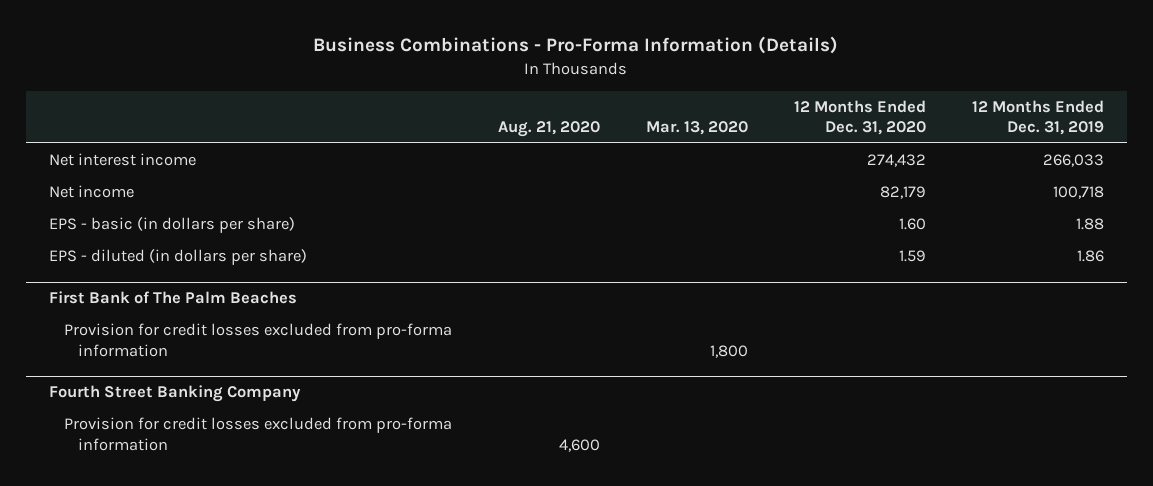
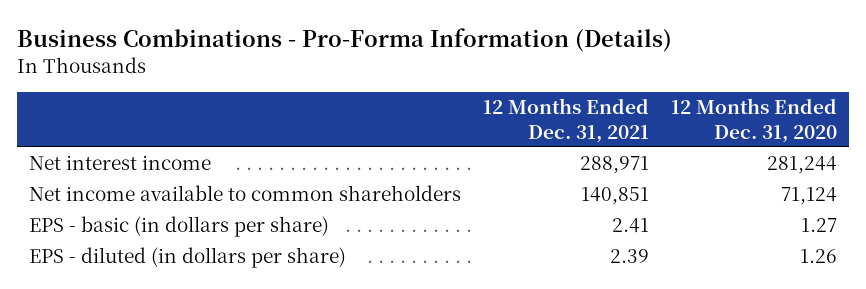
- | Aug. 21, 2020 | Mar. 13, 2020 | 12 Months Ended Dec. 31, 2020 | 12 Months Ended Dec. 31, 2019
+ | 12 Months Ended Dec. 31, 2021 | 12 Months Ended Dec. 31, 2020
- Net interest income | | | 274,432 | 266,033
- Net income | | | 82,179 | 100,718
- EPS - basic (in dollars per share) | | | 1.60 | 1.88
- EPS - diluted (in dollars per share) | | | 1.59 | 1.86
- First Bank of The Palm Beaches
- Provision for credit losses excluded from pro-forma information | | 1,800 | |
- Fourth Street Banking Company
- Provision for credit losses excluded from pro-forma information | 4,600 | | |
+ Net interest income | 288,971 | 281,244
+ Net income available to common shareholders | 140,851 | 71,124
+ EPS - basic (in dollars per share) | 2.41 | 1.27
+ EPS - diluted (in dollars per share) | 2.39 | 1.26

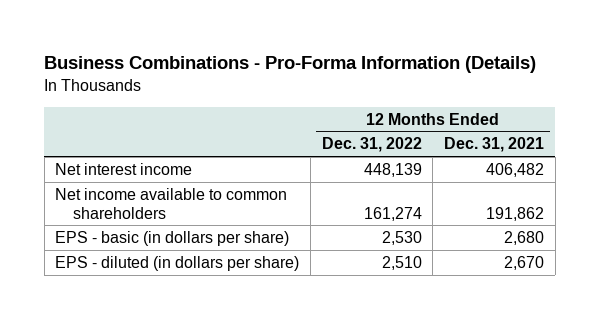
- | 12 Months Ended Dec. 31, 2021 | 12 Months Ended Dec. 31, 2020
+ | 12 Months Ended Dec. 31, 2022 | 12 Months Ended Dec. 31, 2021
- Net interest income | 288,971 | 281,244
- Net income available to common shareholders | 140,851 | 71,124
- EPS - basic (in dollars per share) | 2.41 | 1.27
- EPS - diluted (in dollars per share) | 2.39 | 1.26
+ Net interest income | 448,139 | 406,482
+ Net income available to common shareholders | 161,274 | 191,862
+ EPS - basic (in dollars per share) | 2,530 | 2,680
+ EPS - diluted (in dollars per share) | 2,510 | 2,670

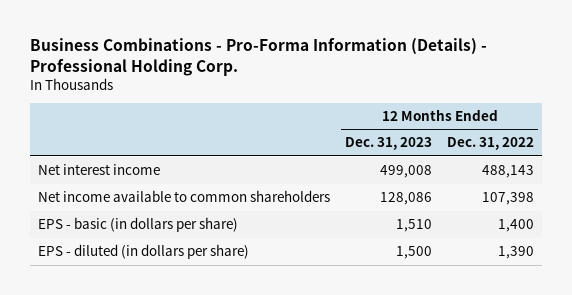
- Business Combinations - Pro-Forma Information (Details)
+ Business Combinations - Pro-Forma Information (Details) - Professional Holding Corp.
- | 12 Months Ended Dec. 31, 2022 | 12 Months Ended Dec. 31, 2021
+ | 12 Months Ended Dec. 31, 2023 | 12 Months Ended Dec. 31, 2022
- Net interest income | 448,139 | 406,482
- Net income available to common shareholders | 161,274 | 191,862
- EPS - basic (in dollars per share) | 2,530 | 2,680
- EPS - diluted (in dollars per share) | 2,510 | 2,670
+ Net interest income | 499,008 | 488,143
+ Net income available to common shareholders | 128,086 | 107,398
+ EPS - basic (in dollars per share) | 1,510 | 1,400
+ EPS - diluted (in dollars per share) | 1,500 | 1,390

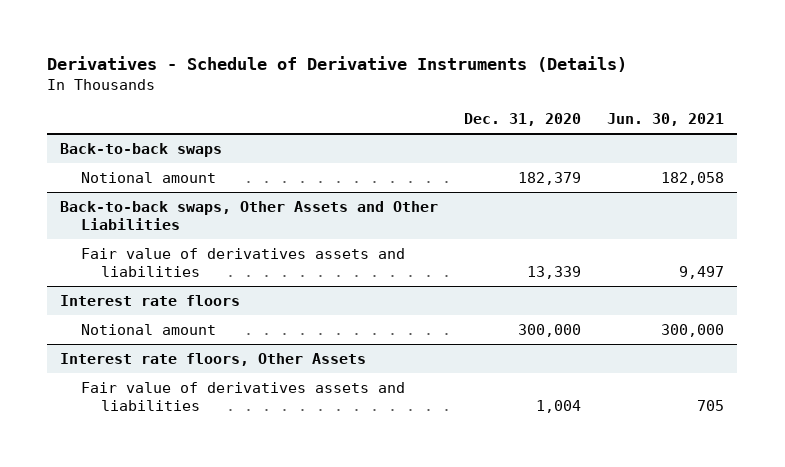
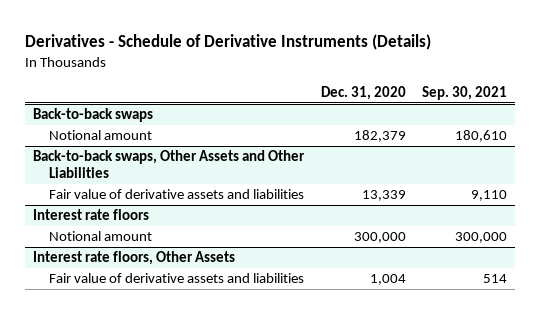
- | Dec. 31, 2020 | Jun. 30, 2021
+ | Dec. 31, 2020 | Sep. 30, 2021
@ Back-to-back swaps, Other Assets and Other Liabilities
- Fair value of derivatives assets and liabilities | 13,339 | 9,497
+ Fair value of derivative assets and liabilities | 13,339 | 9,110
@ Interest rate floors, Other Assets
- Fair value of derivatives assets and liabilities | 1,004 | 705
+ Fair value of derivative assets and liabilities | 1,004 | 514

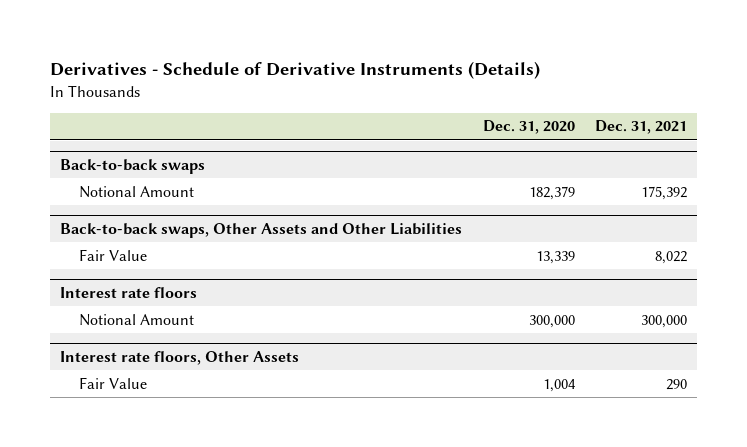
- | Dec. 31, 2020 | Sep. 30, 2021
+ | Dec. 31, 2020 | Dec. 31, 2021
@ Back-to-back swaps
- Notional amount | 182,379 | 180,610
+ Notional Amount | 182,379 | 175,392
@ Back-to-back swaps, Other Assets and Other Liabilities
- Fair value of derivative assets and liabilities | 13,339 | 9,110
+ Fair Value | 13,339 | 8,022
@ Interest rate floors
- Notional amount | 300,000 | 300,000
+ Notional Amount | 300,000 | 300,000
@ Interest rate floors, Other Assets
- Fair value of derivative assets and liabilities | 1,004 | 514
+ Fair Value | 1,004 | 290

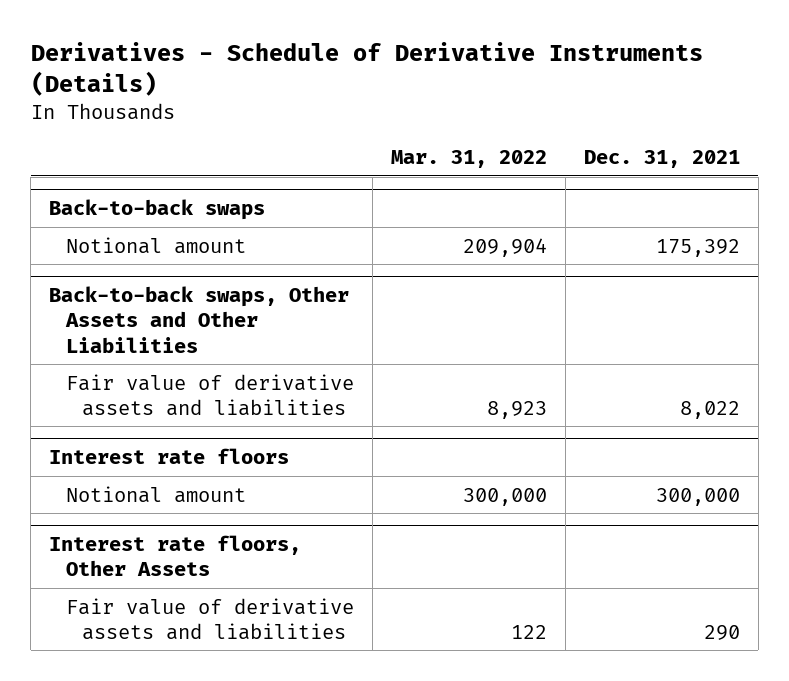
- | Dec. 31, 2020 | Dec. 31, 2021
+ | Mar. 31, 2022 | Dec. 31, 2021
@ Back-to-back swaps
- Notional Amount | 182,379 | 175,392
+ Notional amount | 209,904 | 175,392
@ Back-to-back swaps, Other Assets and Other Liabilities
- Fair Value | 13,339 | 8,022
+ Fair value of derivative assets and liabilities | 8,923 | 8,022
@ Interest rate floors
- Notional Amount | 300,000 | 300,000
+ Notional amount | 300,000 | 300,000
@ Interest rate floors, Other Assets
- Fair Value | 1,004 | 290
+ Fair value of derivative assets and liabilities | 122 | 290

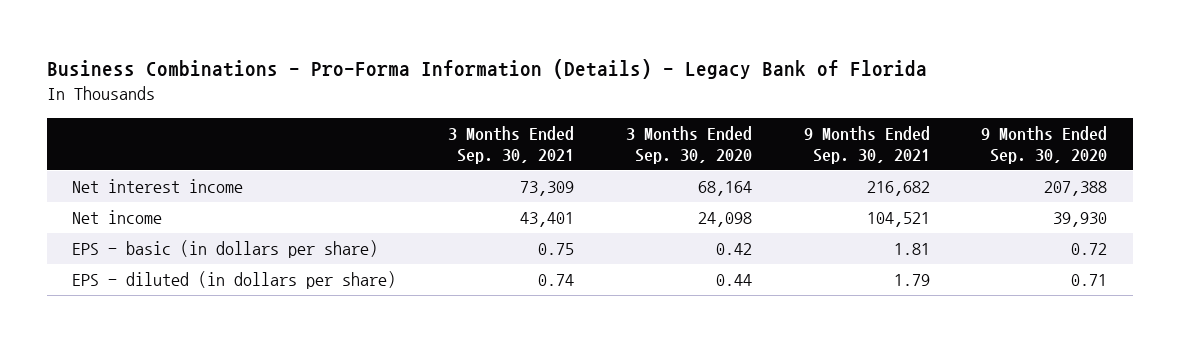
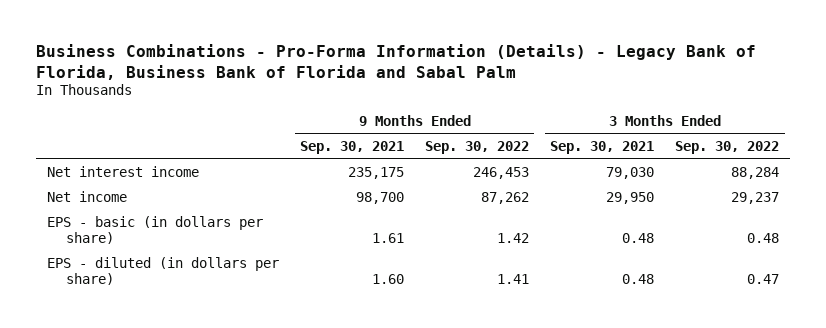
- Business Combinations - Pro-Forma Information (Details) - Legacy Bank of Florida
+ Business Combinations - Pro-Forma Information (Details) - Legacy Bank of Florida, Business Bank of Florida and Sabal Palm
- | 3 Months Ended Sep. 30, 2021 | 3 Months Ended Sep. 30, 2020 | 9 Months Ended Sep. 30, 2021 | 9 Months Ended Sep. 30, 2020
+ | 9 Months Ended Sep. 30, 2021 | 9 Months Ended Sep. 30, 2022 | 3 Months Ended Sep. 30, 2021 | 3 Months Ended Sep. 30, 2022
- Net interest income | 73,309 | 68,164 | 216,682 | 207,388
- Net income | 43,401 | 24,098 | 104,521 | 39,930
- EPS - basic (in dollars per share) | 0.75 | 0.42 | 1.81 | 0.72
- EPS - diluted (in dollars per share) | 0.74 | 0.44 | 1.79 | 0.71
+ Net interest income | 235,175 | 246,453 | 79,030 | 88,284
+ Net income | 98,700 | 87,262 | 29,950 | 29,237
+ EPS - basic (in dollars per share) | 1.61 | 1.42 | 0.48 | 0.48
+ EPS - diluted (in dollars per share) | 1.60 | 1.41 | 0.48 | 0.47

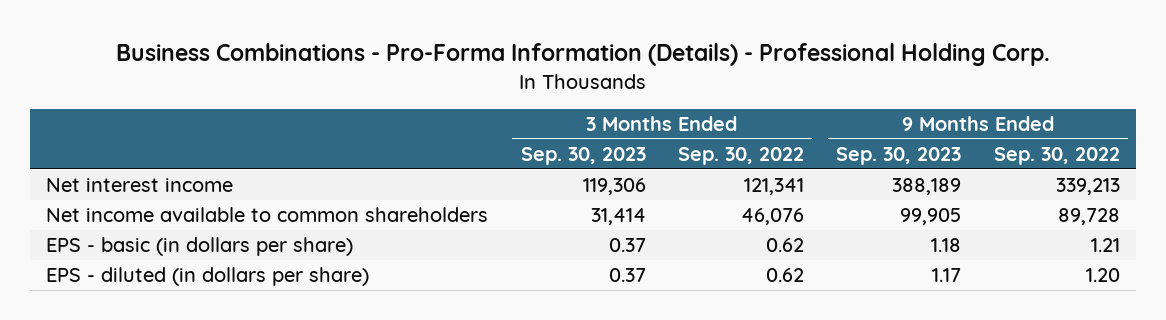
- Business Combinations - Pro-Forma Information (Details) - Legacy Bank of Florida, Business Bank of Florida and Sabal Palm
+ Business Combinations - Pro-Forma Information (Details) - Professional Holding Corp.
- | 9 Months Ended Sep. 30, 2021 | 9 Months Ended Sep. 30, 2022 | 3 Months Ended Sep. 30, 2021 | 3 Months Ended Sep. 30, 2022
+ | 3 Months Ended Sep. 30, 2023 | 3 Months Ended Sep. 30, 2022 | 9 Months Ended Sep. 30, 2023 | 9 Months Ended Sep. 30, 2022
- Net interest income | 235,175 | 246,453 | 79,030 | 88,284
- Net income | 98,700 | 87,262 | 29,950 | 29,237
- EPS - basic (in dollars per share) | 1.61 | 1.42 | 0.48 | 0.48
- EPS - diluted (in dollars per share) | 1.60 | 1.41 | 0.48 | 0.47
+ Net interest income | 119,306 | 121,341 | 388,189 | 339,213
+ Net income available to common shareholders | 31,414 | 46,076 | 99,905 | 89,728
+ EPS - basic (in dollars per share) | 0.37 | 0.62 | 1.18 | 1.21
+ EPS - diluted (in dollars per share) | 0.37 | 0.62 | 1.17 | 1.20

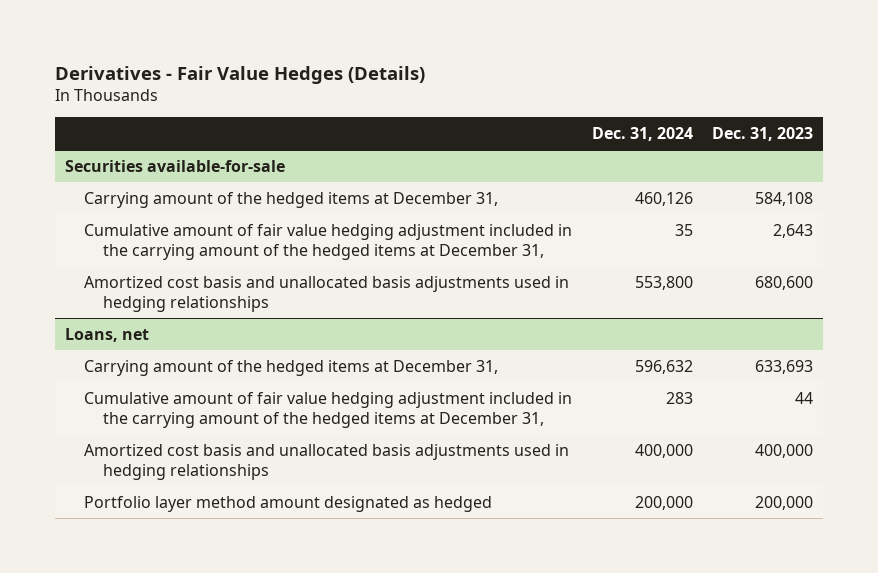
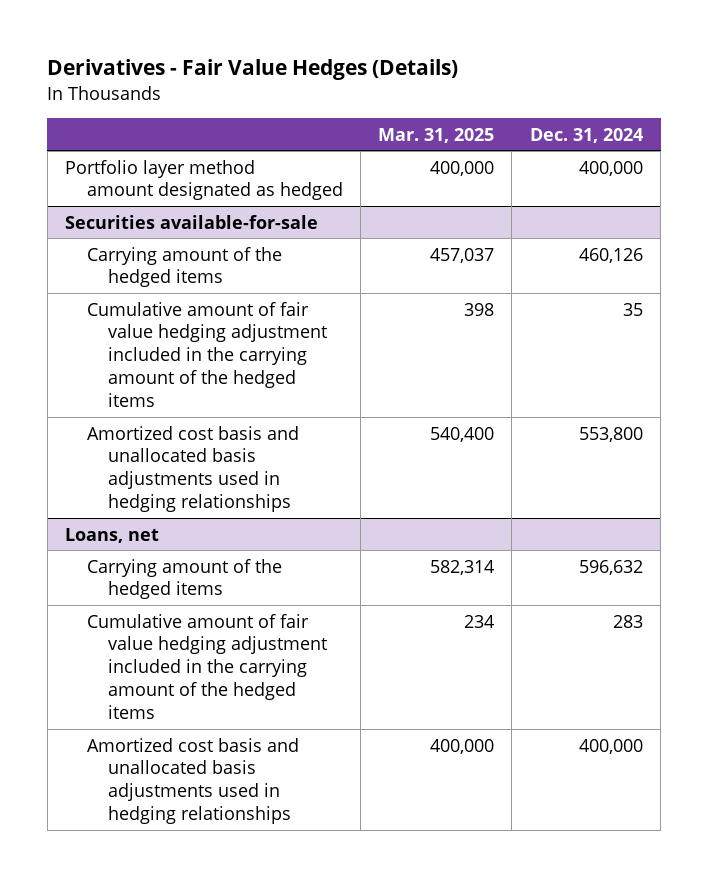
- | Dec. 31, 2024 | Dec. 31, 2023
+ | Mar. 31, 2025 | Dec. 31, 2024
+ Portfolio layer method amount designated as hedged | 400,000 | 400,000
@ Securities available-for-sale
- Carrying amount of the hedged items at December 31, | 460,126 | 584,108
- Cumulative amount of fair value hedging adjustment included in the carrying amount of the hedged items at December 31, | 35 | 2,643
+ Carrying amount of the hedged items | 457,037 | 460,126
+ Cumulative amount of fair value hedging adjustment included in the carrying amount of the hedged items | 398 | 35
@ Loans, net
- Carrying amount of the hedged items at December 31, | 596,632 | 633,693
- Cumulative amount of fair value hedging adjustment included in the carrying amount of the hedged items at December 31, | 283 | 44
+ Carrying amount of the hedged items | 582,314 | 596,632
+ Cumulative amount of fair value hedging adjustment included in the carrying amount of the hedged items | 234 | 283
- Portfolio layer method amount designated as hedged | 200,000 | 200,000

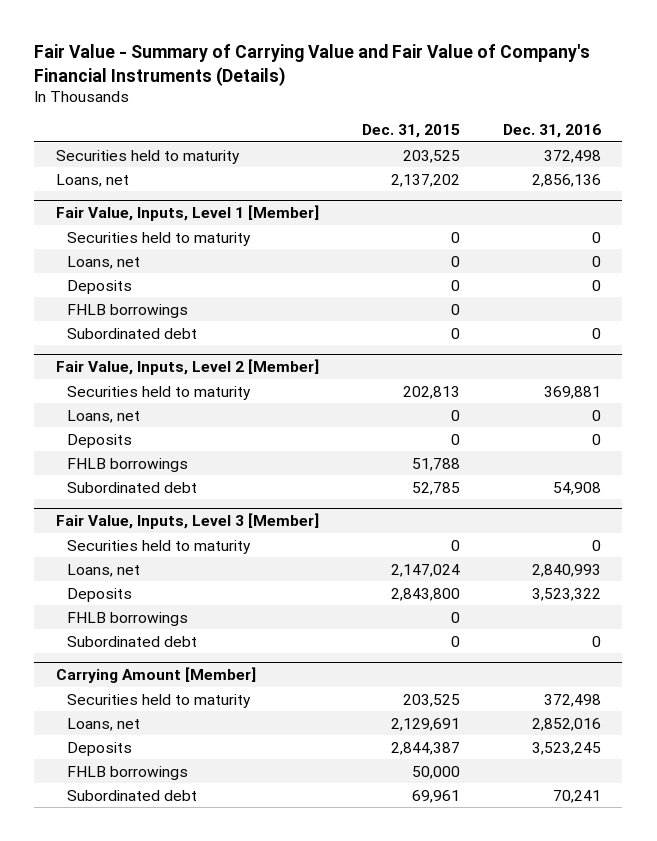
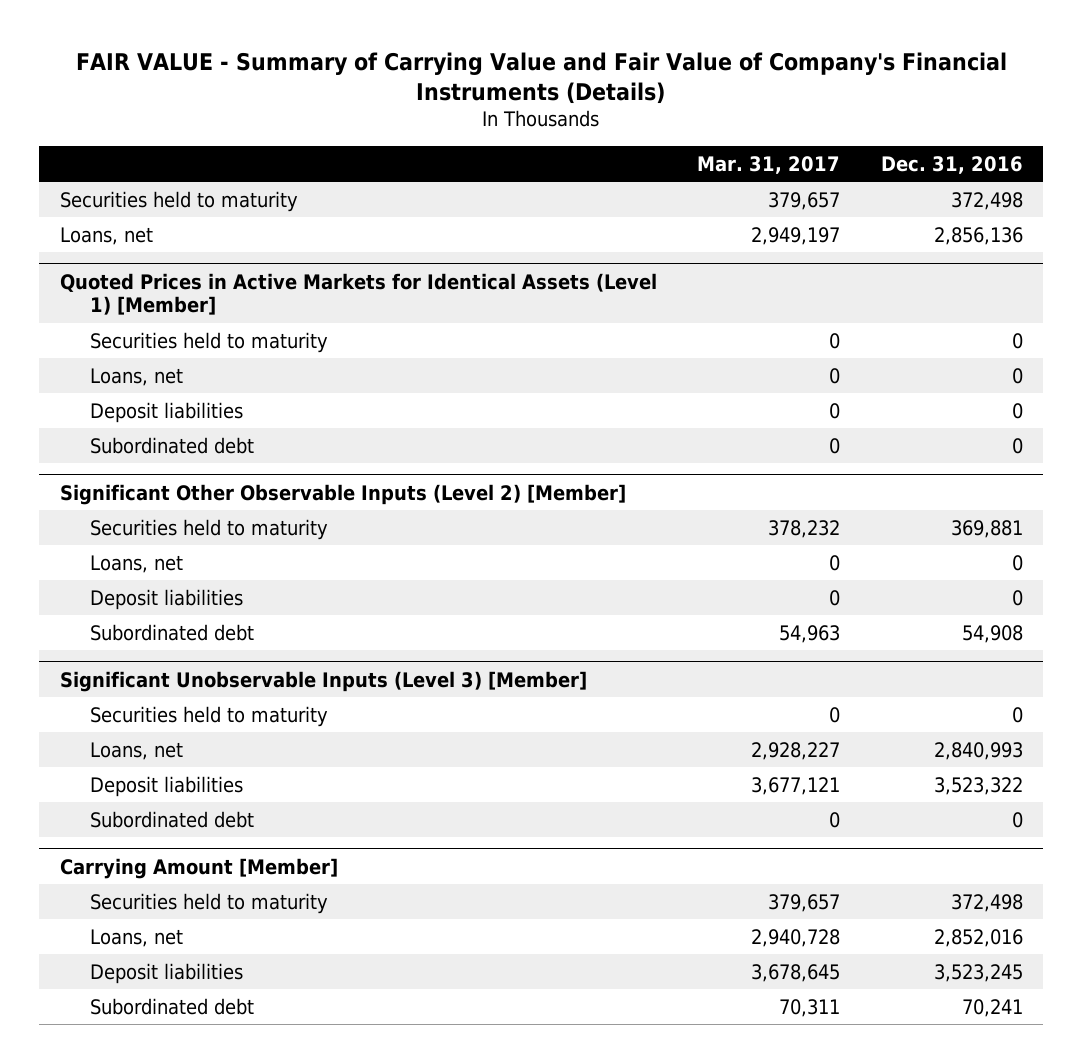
- Fair Value - Summary of Carrying Value and Fair Value of Company's Financial Instruments (Details)
+ FAIR VALUE - Summary of Carrying Value and Fair Value of Company's Financial Instruments (Details)
- | Dec. 31, 2015 | Dec. 31, 2016
+ | Mar. 31, 2017 | Dec. 31, 2016
- Fair Value, Inputs, Level 1 [Member]
+ Quoted Prices in Active Markets for Identical Assets (Level 1) [Member]
- Deposits | 0 | 0
- FHLB borrowings | 0 |
+ Deposit liabilities | 0 | 0
- Fair Value, Inputs, Level 2 [Member]
+ Significant Other Observable Inputs (Level 2) [Member]
- Deposits | 0 | 0
- FHLB borrowings | 51,788 |
+ Deposit liabilities | 0 | 0
- Fair Value, Inputs, Level 3 [Member]
+ Significant Unobservable Inputs (Level 3) [Member]
- Deposits | 2,843,800 | 3,523,322
- FHLB borrowings | 0 |
+ Deposit liabilities | 3,677,121 | 3,523,322
@ Carrying Amount [Member]
- Deposits | 2,844,387 | 3,523,245
- FHLB borrowings | 50,000 |
+ Deposit liabilities | 3,678,645 | 3,523,245

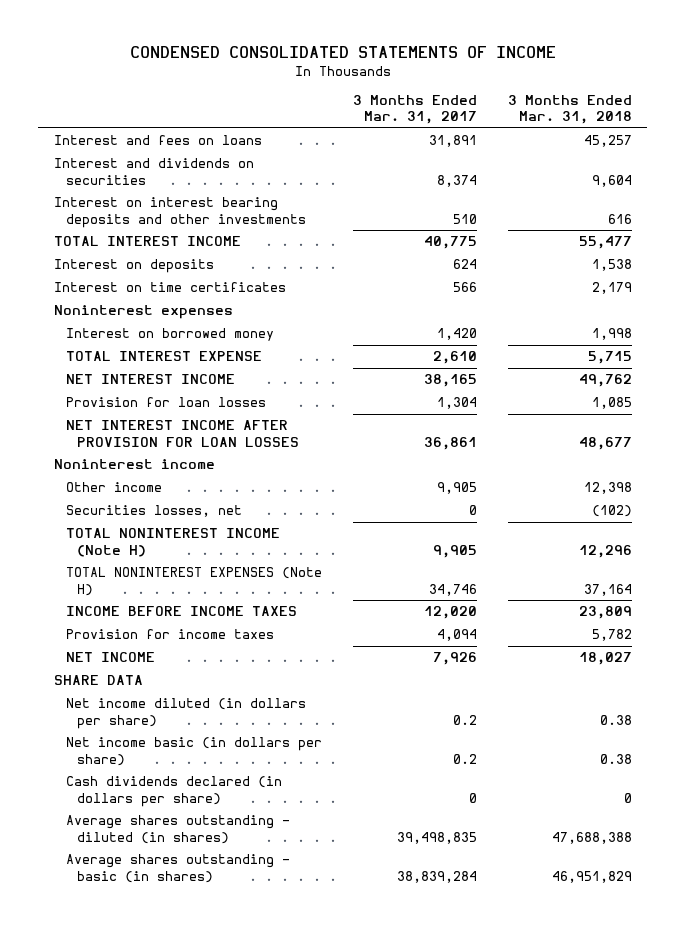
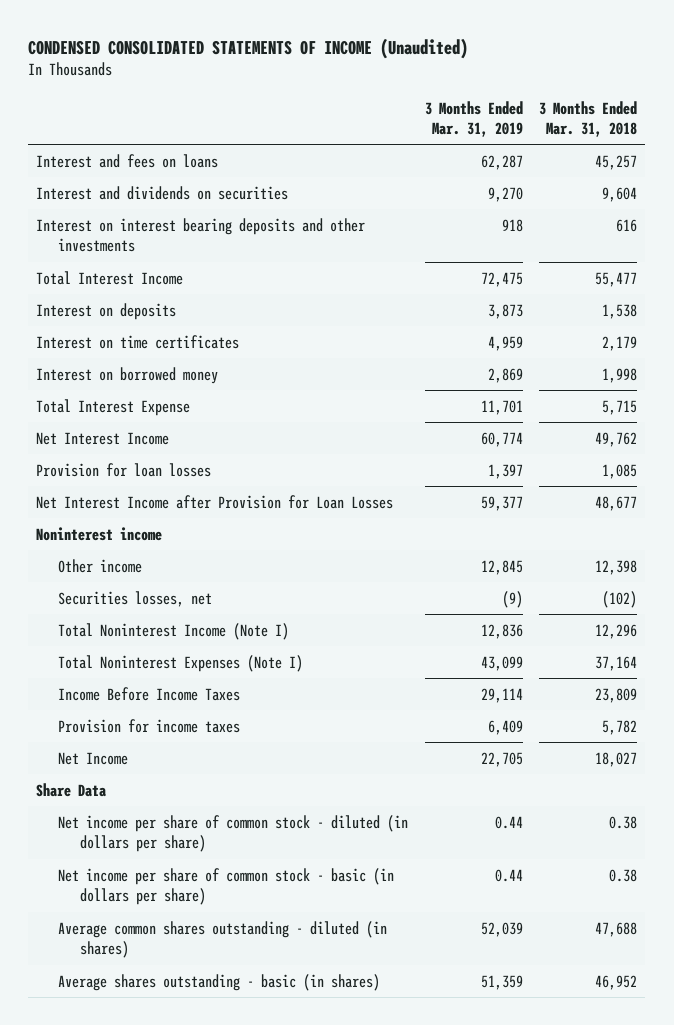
- CONDENSED CONSOLIDATED STATEMENTS OF INCOME
+ CONDENSED CONSOLIDATED STATEMENTS OF INCOME (Unaudited)
- | 3 Months Ended Mar. 31, 2017 | 3 Months Ended Mar. 31, 2018
+ | 3 Months Ended Mar. 31, 2019 | 3 Months Ended Mar. 31, 2018
- TOTAL INTEREST INCOME | 40,775 | 55,477
+ Total Interest Income | 72,475 | 55,477
- Noninterest expenses
- TOTAL INTEREST EXPENSE | 2,610 | 5,715
- NET INTEREST INCOME | 38,165 | 49,762
+ Total Interest Expense | 11,701 | 5,715
+ Net Interest Income | 60,774 | 49,762
- NET INTEREST INCOME AFTER PROVISION FOR LOAN LOSSES | 36,861 | 48,677
+ Net Interest Income after Provision for Loan Losses | 59,377 | 48,677
- TOTAL NONINTEREST INCOME (Note H) | 9,905 | 12,296
- TOTAL NONINTEREST EXPENSES (Note H) | 34,746 | 37,164
- INCOME BEFORE INCOME TAXES | 12,020 | 23,809
+ Total Noninterest Income (Note I) | 12,836 | 12,296
+ Total Noninterest Expenses (Note I) | 43,099 | 37,164
+ Income Before Income Taxes | 29,114 | 23,809
- NET INCOME | 7,926 | 18,027
- SHARE DATA
- Net income diluted (in dollars per share) | 0.2 | 0.38
- Net income basic (in dollars per share) | 0.2 | 0.38
- Cash dividends declared (in dollars per share) | 0 | 0
- Average shares outstanding - diluted (in shares) | 39,498,835 | 47,688,388
- Average shares outstanding - basic (in shares) | 38,839,284 | 46,951,829
+ Net Income | 22,705 | 18,027
+ Share Data
+ Net income per share of common stock - diluted (in dollars per share) | 0.44 | 0.38
+ Net income per share of common stock - basic (in dollars per share) | 0.44 | 0.38
+ Average common shares outstanding - diluted (in shares) | 52,039 | 47,688
+ Average shares outstanding - basic (in shares) | 51,359 | 46,952

